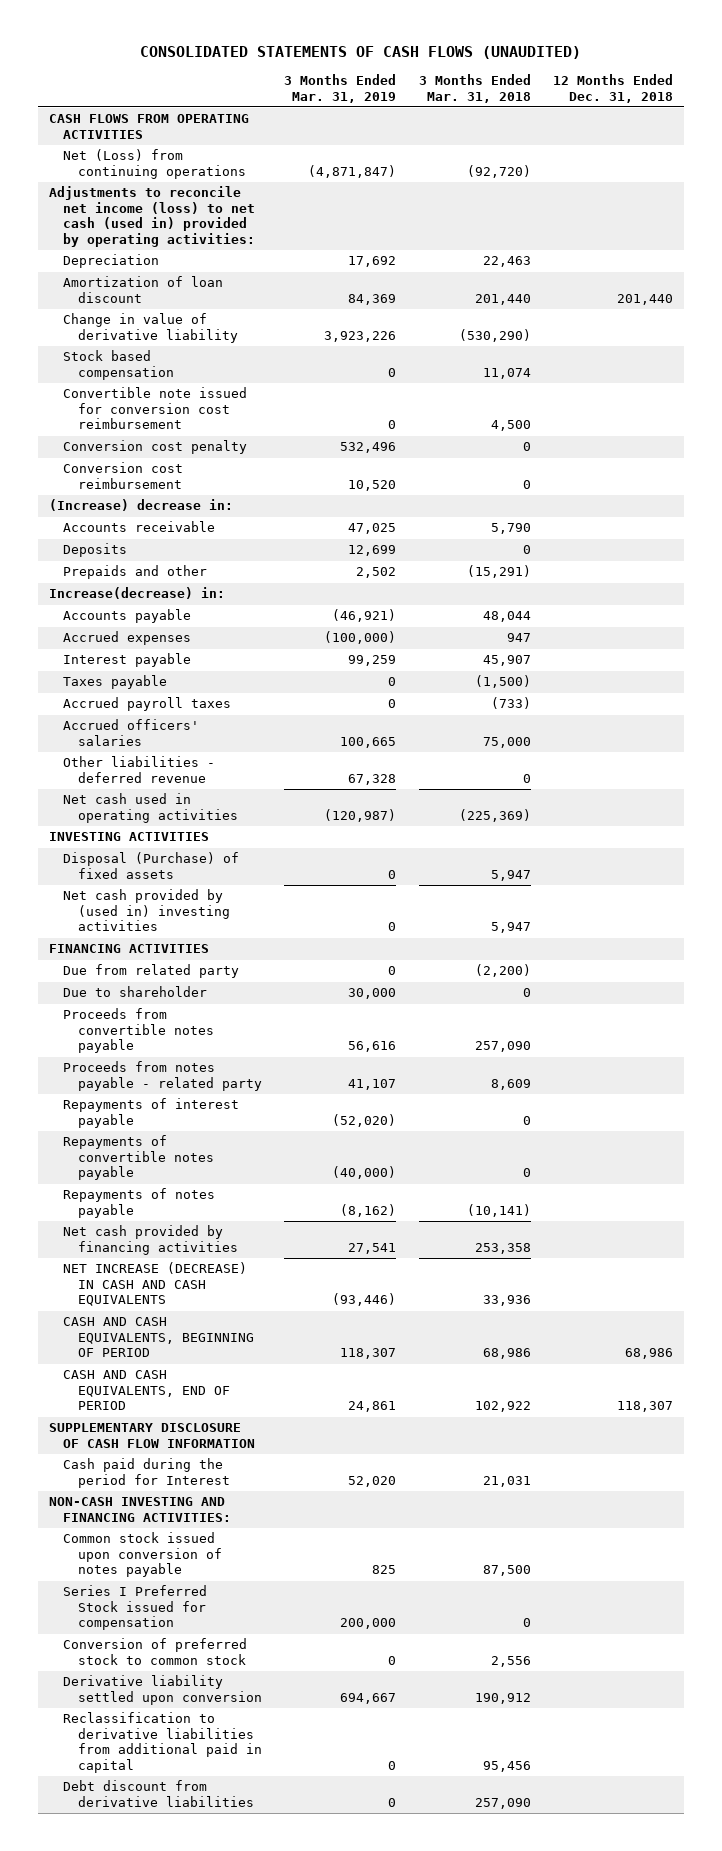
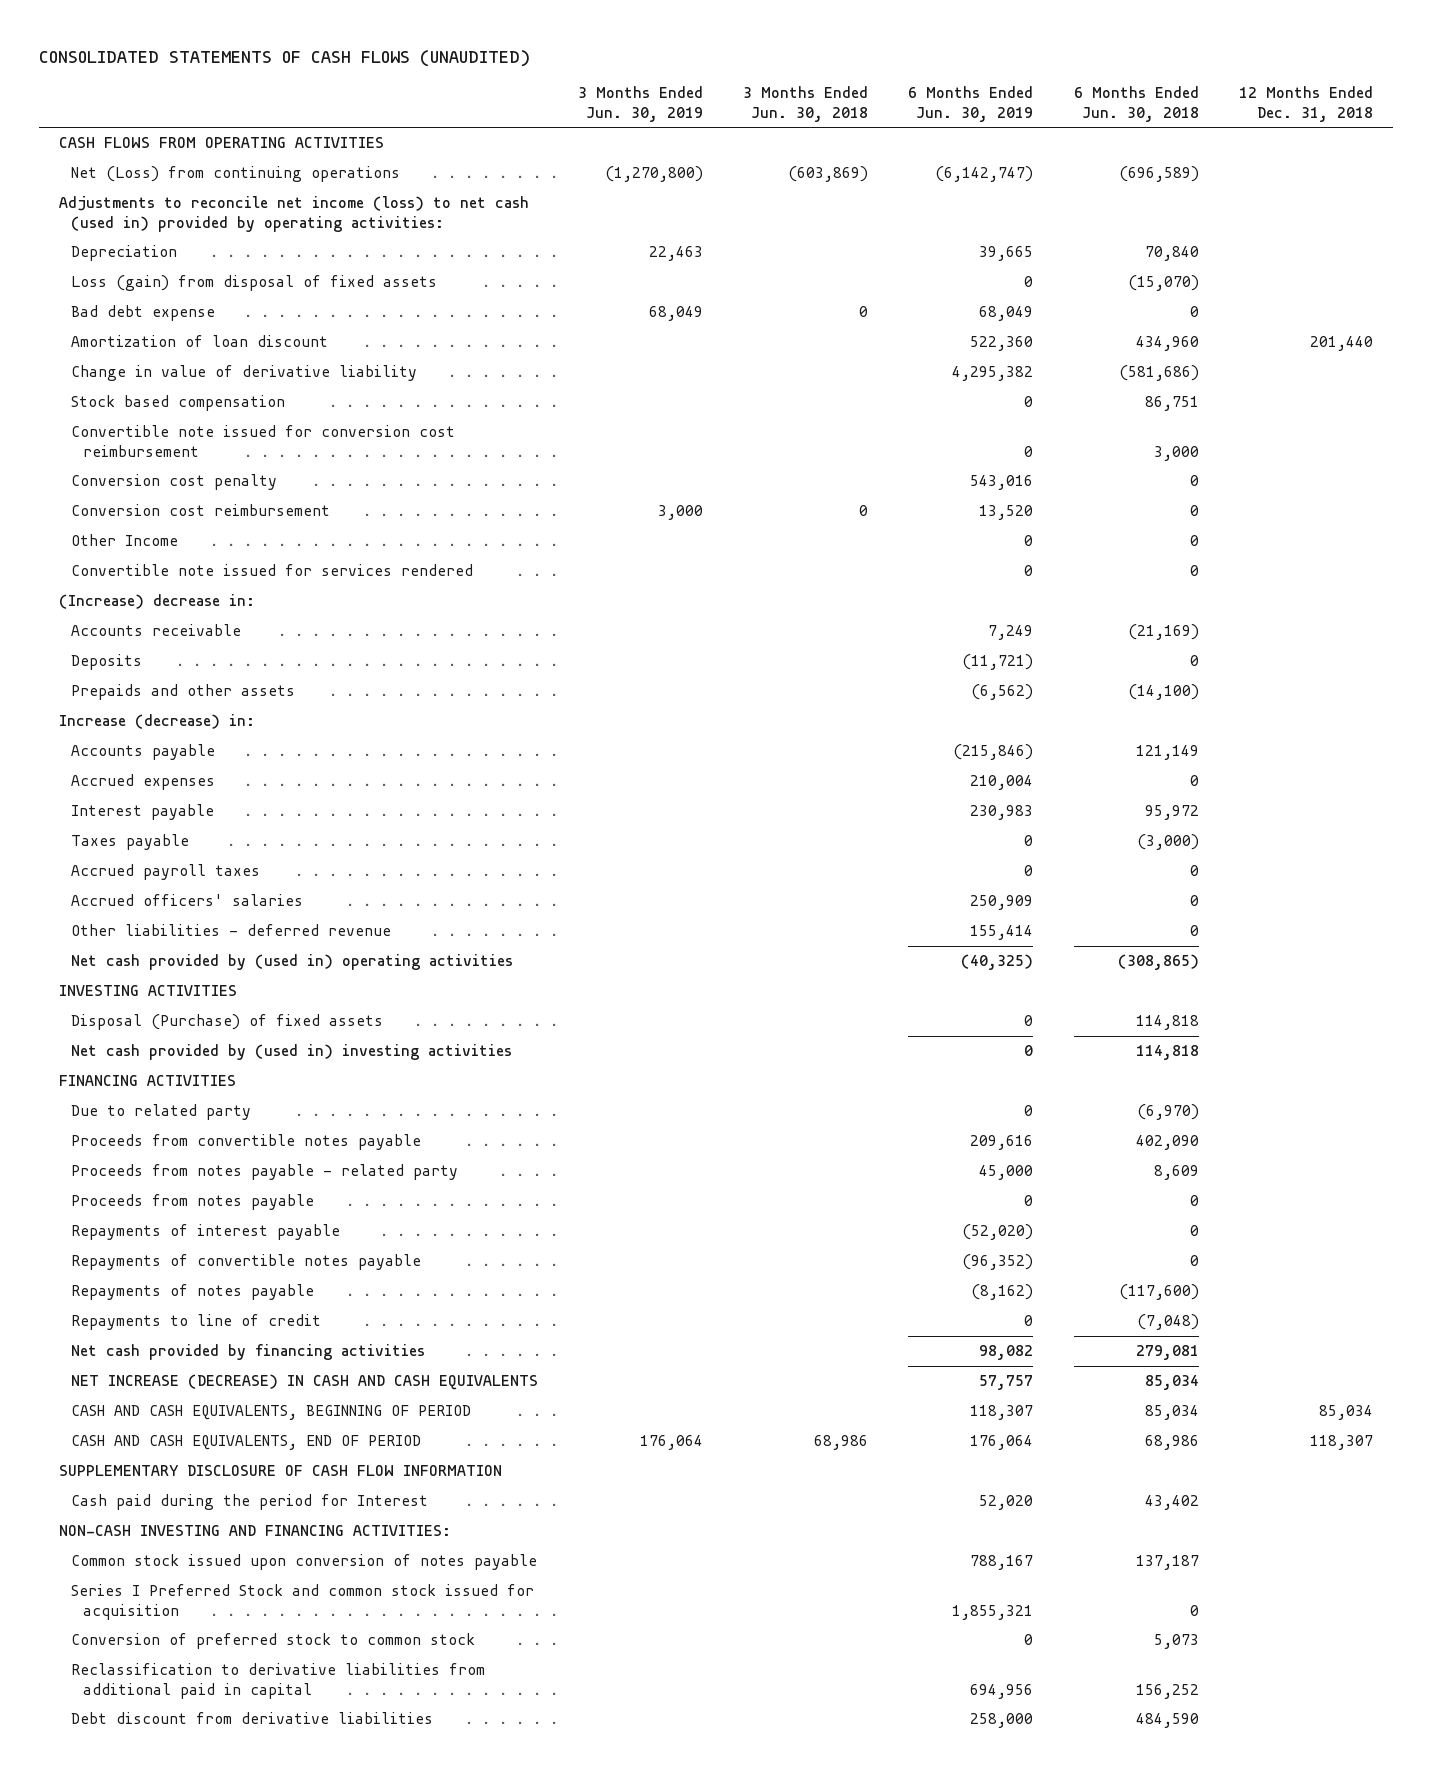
- | 3 Months Ended Mar. 31, 2019 | 3 Months Ended Mar. 31, 2018 | 12 Months Ended Dec. 31, 2018
+ | 3 Months Ended Jun. 30, 2019 | 3 Months Ended Jun. 30, 2018 | 6 Months Ended Jun. 30, 2019 | 6 Months Ended Jun. 30, 2018 | 12 Months Ended Dec. 31, 2018
+ Loss (gain) from disposal of fixed assets | | | 0 | (15,070) |
+ Bad debt expense | 68,049 | 0 | 68,049 | 0 |
+ Other Income | | | 0 | 0 |
+ Convertible note issued for services rendered | | | 0 | 0 |
- Prepaids and other | 2,502 | (15,291) |
- Increase(decrease) in:
+ Prepaids and other assets | | | (6,562) | (14,100) |
+ Increase (decrease) in:
- Net cash used in operating activities | (120,987) | (225,369) |
+ Net cash provided by (used in) operating activities | | | (40,325) | (308,865) |
- Due from related party | 0 | (2,200) |
- Due to shareholder | 30,000 | 0 |
+ Due to related party | | | 0 | (6,970) |
+ Proceeds from notes payable | | | 0 | 0 |
+ Repayments to line of credit | | | 0 | (7,048) |
- CASH AND CASH EQUIVALENTS, BEGINNING OF PERIOD | 118,307 | 68,986 | 68,986
+ CASH AND CASH EQUIVALENTS, BEGINNING OF PERIOD | | | 118,307 | 85,034 | 85,034
- Series I Preferred Stock issued for compensation | 200,000 | 0 |
+ Series I Preferred Stock and common stock issued for acquisition | | | 1,855,321 | 0 |
- Derivative liability settled upon conversion | 694,667 | 190,912 |

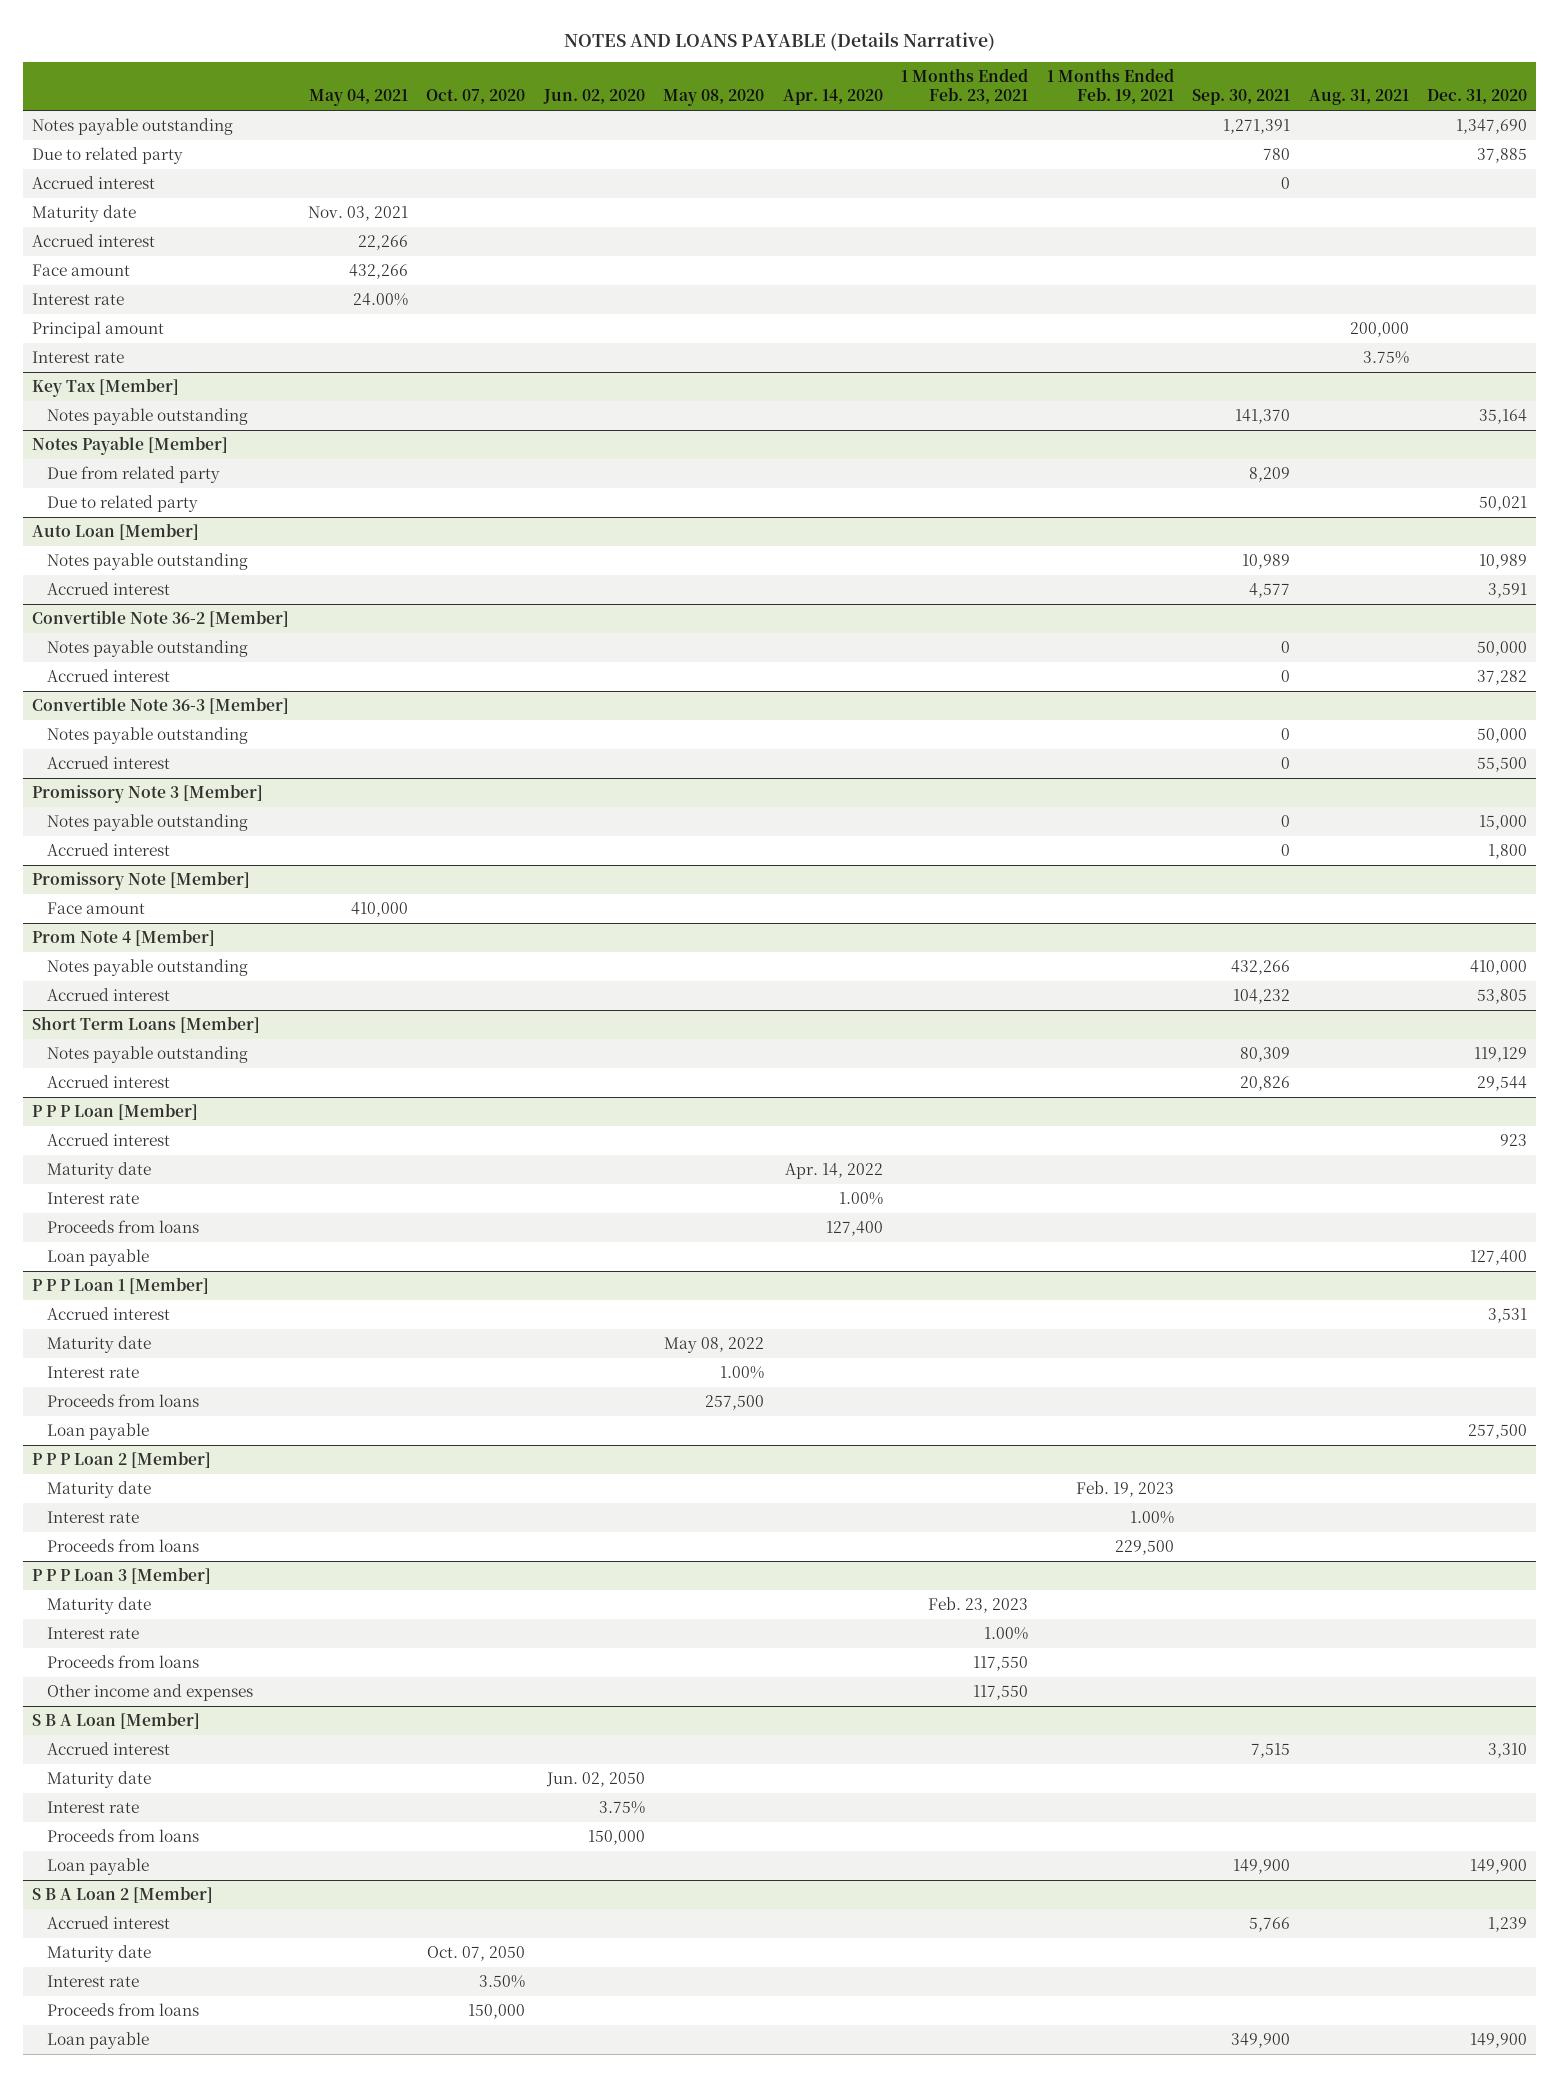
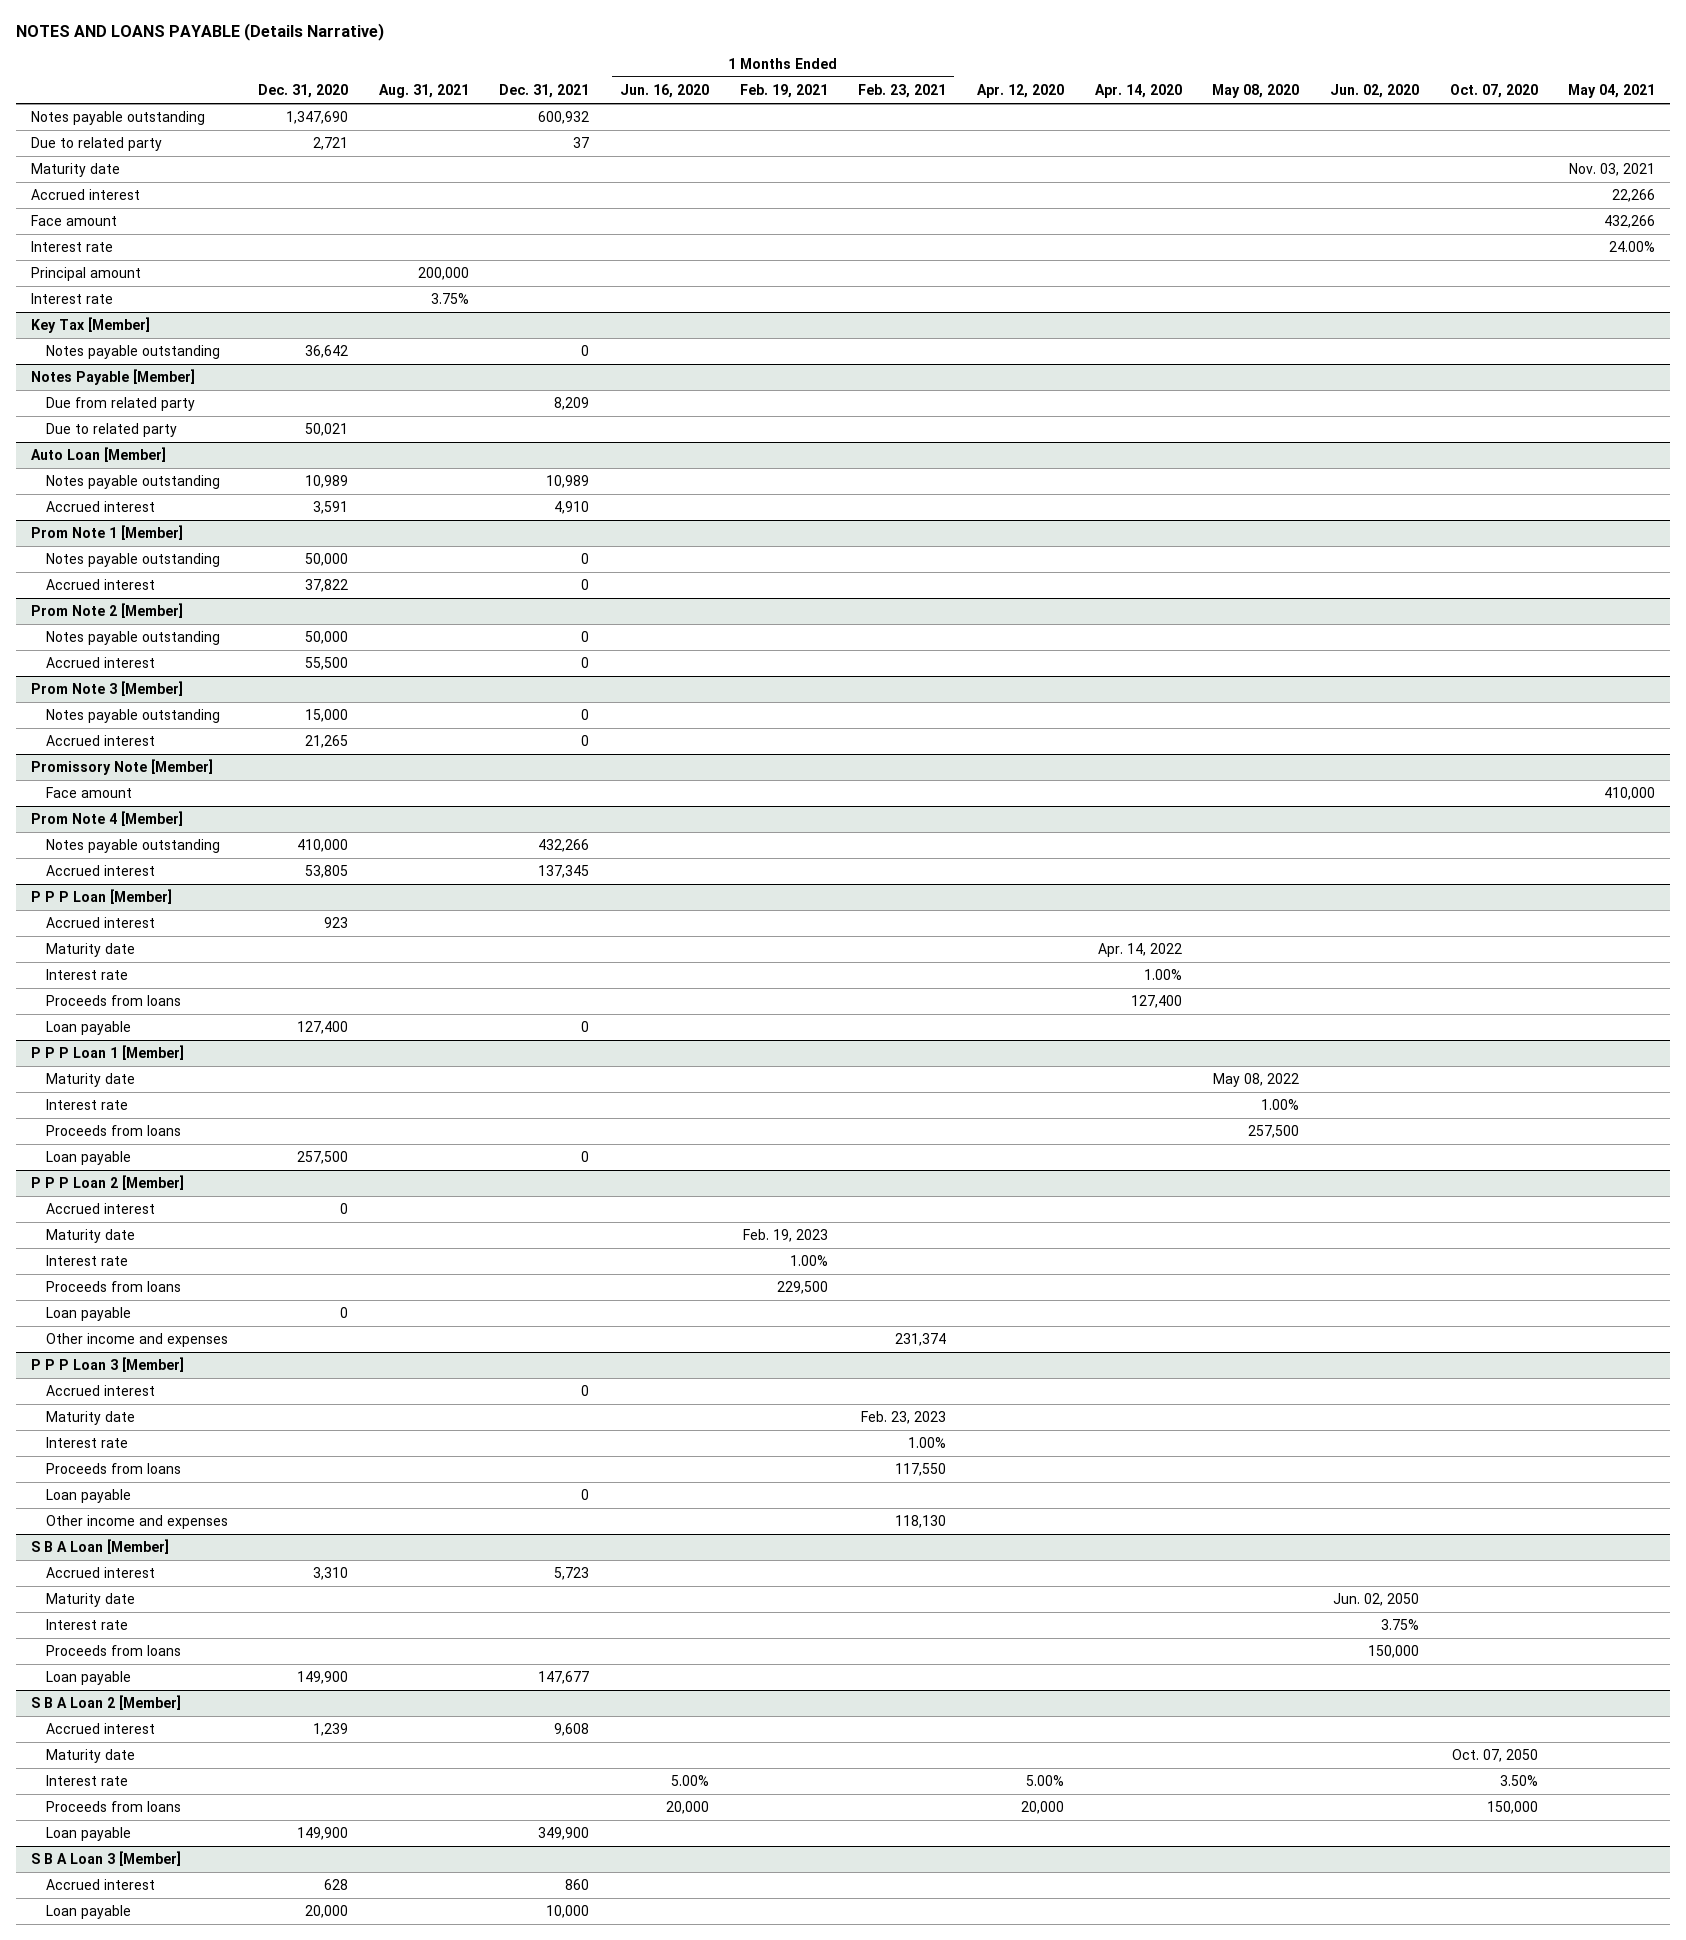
- | May 04, 2021 | Oct. 07, 2020 | Jun. 02, 2020 | May 08, 2020 | Apr. 14, 2020 | 1 Months Ended Feb. 23, 2021 | 1 Months Ended Feb. 19, 2021 | Sep. 30, 2021 | Aug. 31, 2021 | Dec. 31, 2020
+ | Dec. 31, 2020 | Aug. 31, 2021 | Dec. 31, 2021 | 1 Months Ended Jun. 16, 2020 | 1 Months Ended Feb. 19, 2021 | 1 Months Ended Feb. 23, 2021 | Apr. 12, 2020 | Apr. 14, 2020 | May 08, 2020 | Jun. 02, 2020 | Oct. 07, 2020 | May 04, 2021
- Due to related party | | | | | | | | 780 | | 37,885
- Accrued interest | | | | | | | | 0 | |
+ Due to related party | 2,721 | | 37 | | | | | | | | |
@ Key Tax [Member]
- Notes payable outstanding | | | | | | | | 141,370 | | 35,164
+ Notes payable outstanding | 36,642 | | 0 | | | | | | | | |
- Convertible Note 36-2 [Member]
+ Prom Note 1 [Member]
- Accrued interest | | | | | | | | 0 | | 37,282
- Convertible Note 36-3 [Member]
+ Accrued interest | 37,822 | | 0 | | | | | | | | |
+ Prom Note 2 [Member]
- Promissory Note 3 [Member]
+ Prom Note 3 [Member]
- Accrued interest | | | | | | | | 0 | | 1,800
+ Accrued interest | 21,265 | | 0 | | | | | | | | |
- Short Term Loans [Member]
- Notes payable outstanding | | | | | | | | 80,309 | | 119,129
- Accrued interest | | | | | | | | 20,826 | | 29,544
@ P P P Loan 1 [Member]
- Accrued interest | | | | | | | | | | 3,531
@ P P P Loan 2 [Member]
+ Accrued interest | 0 | | | | | | | | | | |
+ Loan payable | 0 | | | | | | | | | | |
+ Other income and expenses | | | | | | 231,374 | | | | | |
@ P P P Loan 3 [Member]
+ Accrued interest | | | 0 | | | | | | | | |
- Other income and expenses | | | | | | 117,550 | | | |
+ Loan payable | | | 0 | | | | | | | | |
+ Other income and expenses | | | | | | 118,130 | | | | | |
+ S B A Loan 3 [Member]
+ Accrued interest | 628 | | 860 | | | | | | | | |
+ Loan payable | 20,000 | | 10,000 | | | | | | | | |

